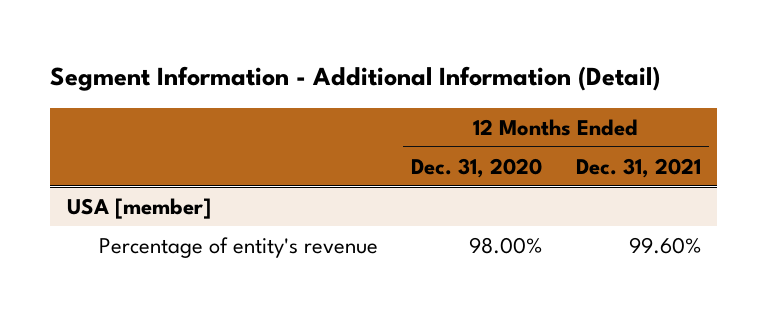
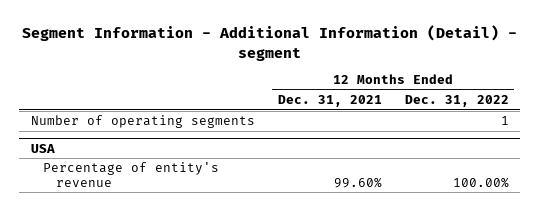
- Segment Information - Additional Information (Detail)
+ Segment Information - Additional Information (Detail) - segment
- | 12 Months Ended Dec. 31, 2020 | 12 Months Ended Dec. 31, 2021
+ | 12 Months Ended Dec. 31, 2021 | 12 Months Ended Dec. 31, 2022
- USA [member]
+ Number of operating segments | | 1
+ USA

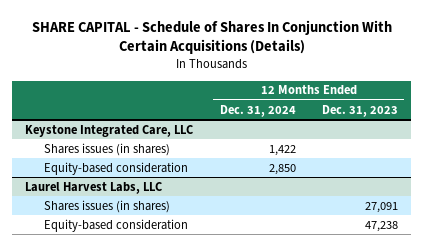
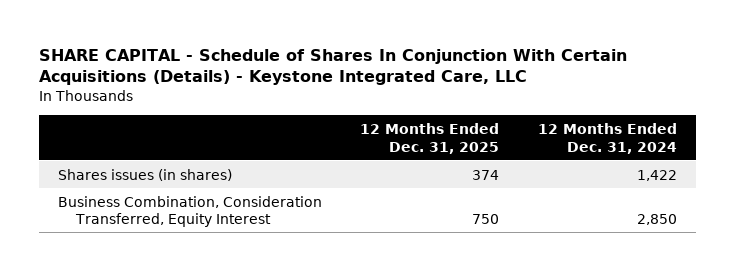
- SHARE CAPITAL - Schedule of Shares In Conjunction With Certain Acquisitions (Details)
+ SHARE CAPITAL - Schedule of Shares In Conjunction With Certain Acquisitions (Details) - Keystone Integrated Care, LLC
- | 12 Months Ended Dec. 31, 2024 | 12 Months Ended Dec. 31, 2023
+ | 12 Months Ended Dec. 31, 2025 | 12 Months Ended Dec. 31, 2024
- Keystone Integrated Care, LLC
- Equity-based consideration | 2,850 |
- Laurel Harvest Labs, LLC
- Shares issues (in shares) | | 27,091
- Equity-based consideration | | 47,238
+ Business Combination, Consideration Transferred, Equity Interest | 750 | 2,850

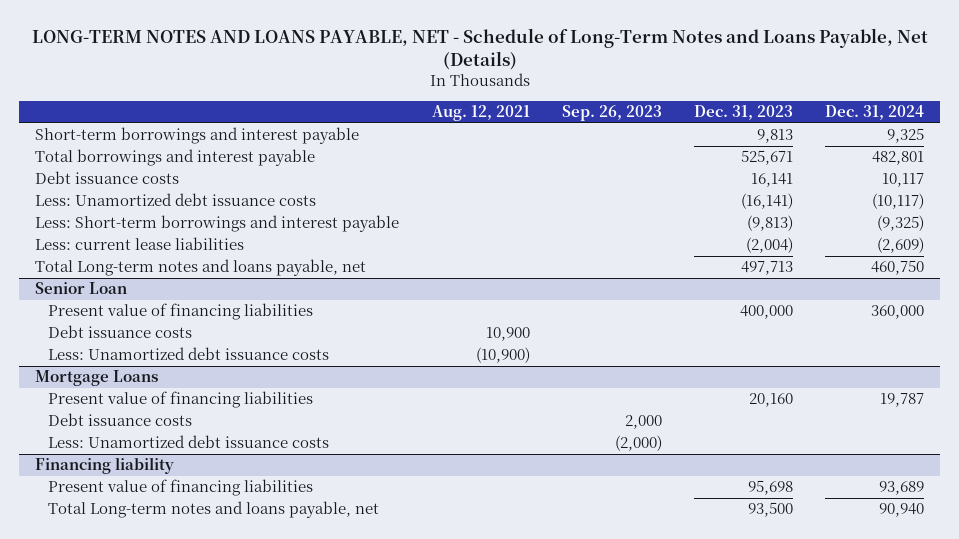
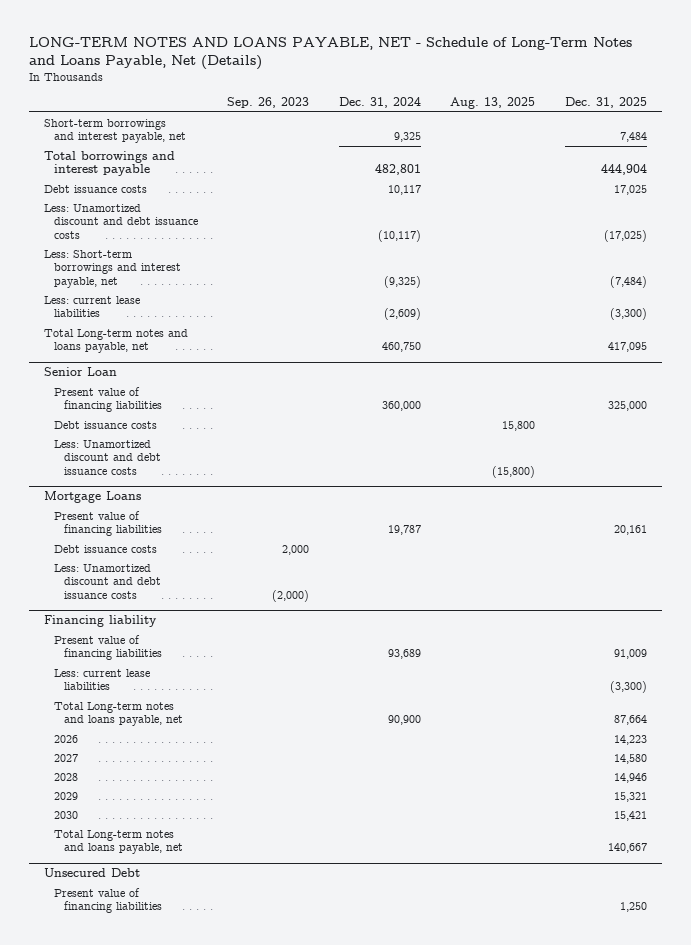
- | Aug. 12, 2021 | Sep. 26, 2023 | Dec. 31, 2023 | Dec. 31, 2024
+ | Sep. 26, 2023 | Dec. 31, 2024 | Aug. 13, 2025 | Dec. 31, 2025
- Short-term borrowings and interest payable | | | 9,813 | 9,325
+ Short-term borrowings and interest payable, net | | 9,325 | | 7,484
- Less: Unamortized debt issuance costs | | | (16,141) | (10,117)
- Less: Short-term borrowings and interest payable | | | (9,813) | (9,325)
+ Less: Unamortized discount and debt issuance costs | | (10,117) | | (17,025)
+ Less: Short-term borrowings and interest payable, net | | (9,325) | | (7,484)
@ Senior Loan
- Less: Unamortized debt issuance costs | (10,900) | | |
+ Less: Unamortized discount and debt issuance costs | | | (15,800) |
@ Mortgage Loans
- Less: Unamortized debt issuance costs | | (2,000) | |
+ Less: Unamortized discount and debt issuance costs | (2,000) | | |
@ Financing liability
- Total Long-term notes and loans payable, net | | | 93,500 | 90,940
+ Less: current lease liabilities | | | | (3,300)
+ Total Long-term notes and loans payable, net | | 90,900 | | 87,664
+ 2026 | | | | 14,223
+ 2027 | | | | 14,580
+ 2028 | | | | 14,946
+ 2029 | | | | 15,321
+ 2030 | | | | 15,421
+ Total Long-term notes and loans payable, net | | | | 140,667
+ Unsecured Debt
+ Present value of financing liabilities | | | | 1,250

